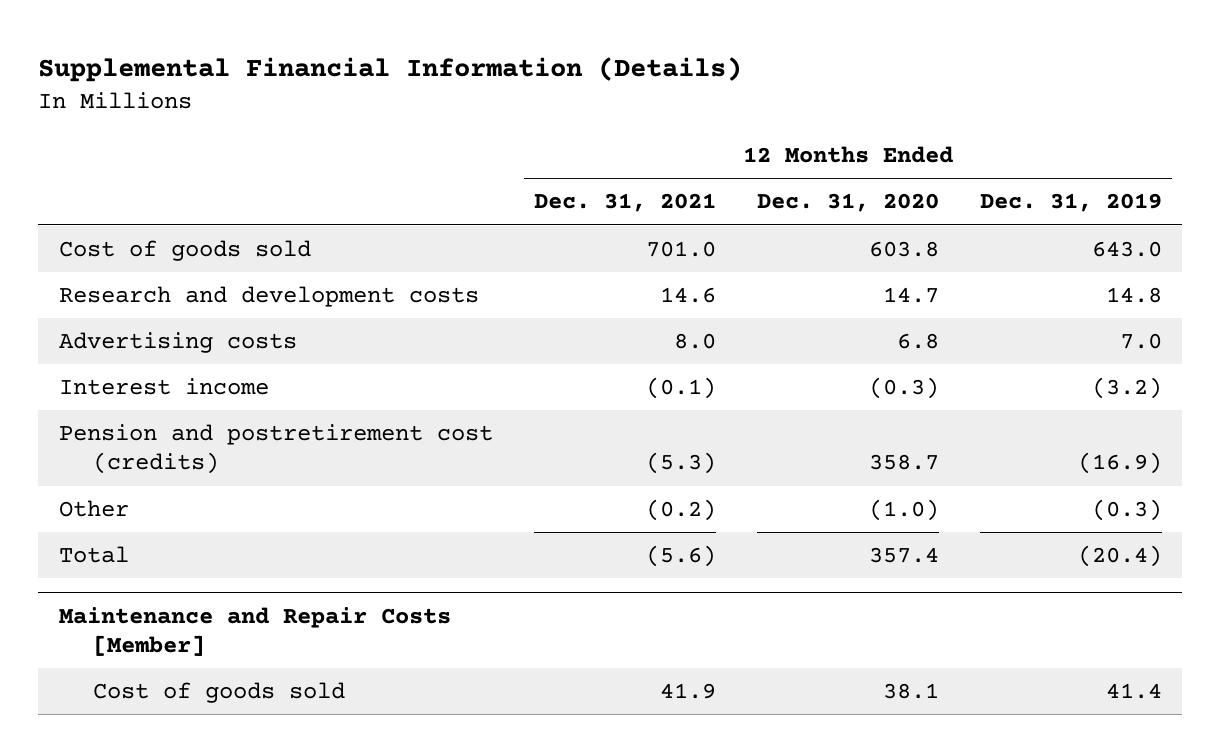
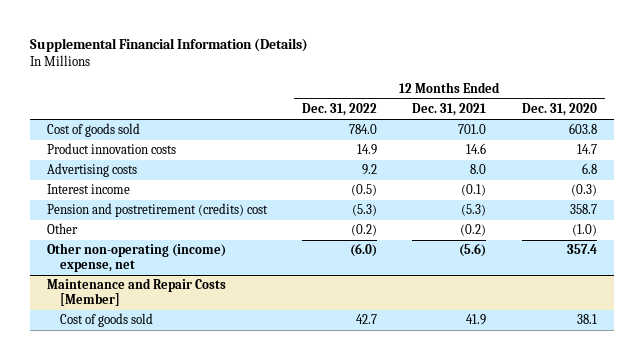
- | 12 Months Ended Dec. 31, 2021 | 12 Months Ended Dec. 31, 2020 | 12 Months Ended Dec. 31, 2019
+ | 12 Months Ended Dec. 31, 2022 | 12 Months Ended Dec. 31, 2021 | 12 Months Ended Dec. 31, 2020
- Research and development costs | 14.6 | 14.7 | 14.8
+ Product innovation costs | 14.9 | 14.6 | 14.7
- Pension and postretirement cost (credits) | (5.3) | 358.7 | (16.9)
+ Pension and postretirement (credits) cost | (5.3) | (5.3) | 358.7
- Total | (5.6) | 357.4 | (20.4)
+ Other non-operating (income) expense, net | (6.0) | (5.6) | 357.4

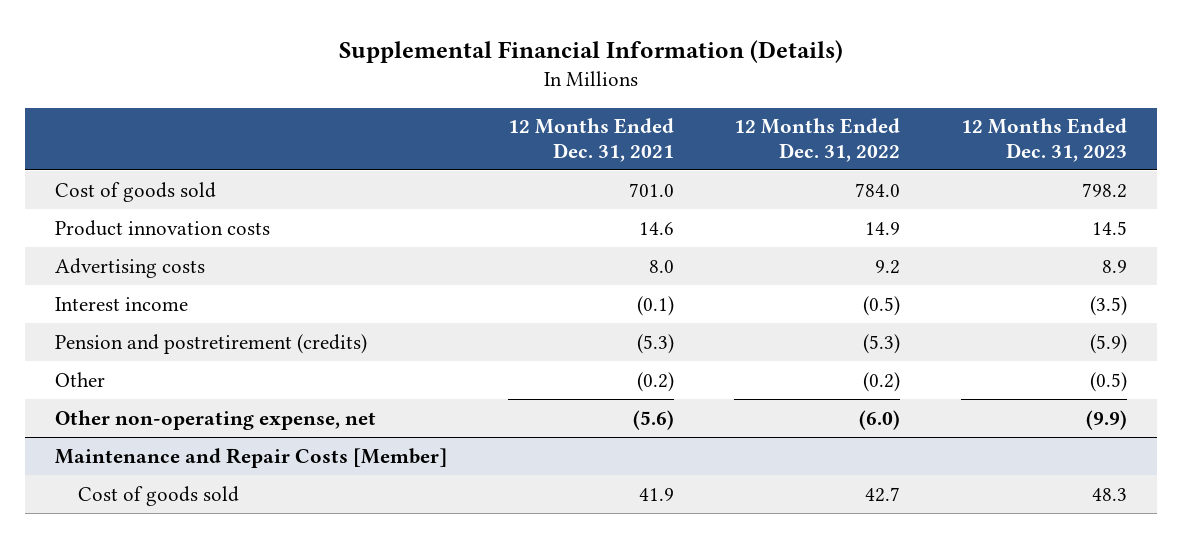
- | 12 Months Ended Dec. 31, 2022 | 12 Months Ended Dec. 31, 2021 | 12 Months Ended Dec. 31, 2020
+ | 12 Months Ended Dec. 31, 2021 | 12 Months Ended Dec. 31, 2022 | 12 Months Ended Dec. 31, 2023
- Pension and postretirement (credits) cost | (5.3) | (5.3) | 358.7
+ Pension and postretirement (credits) | (5.3) | (5.3) | (5.9)
- Other non-operating (income) expense, net | (6.0) | (5.6) | 357.4
+ Other non-operating expense, net | (5.6) | (6.0) | (9.9)

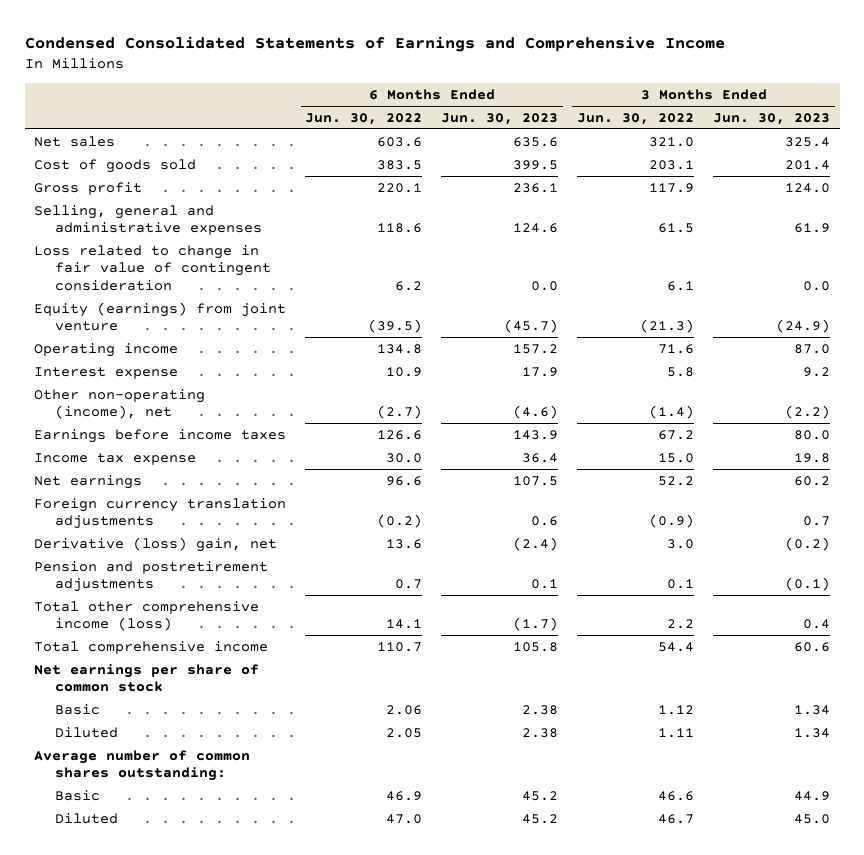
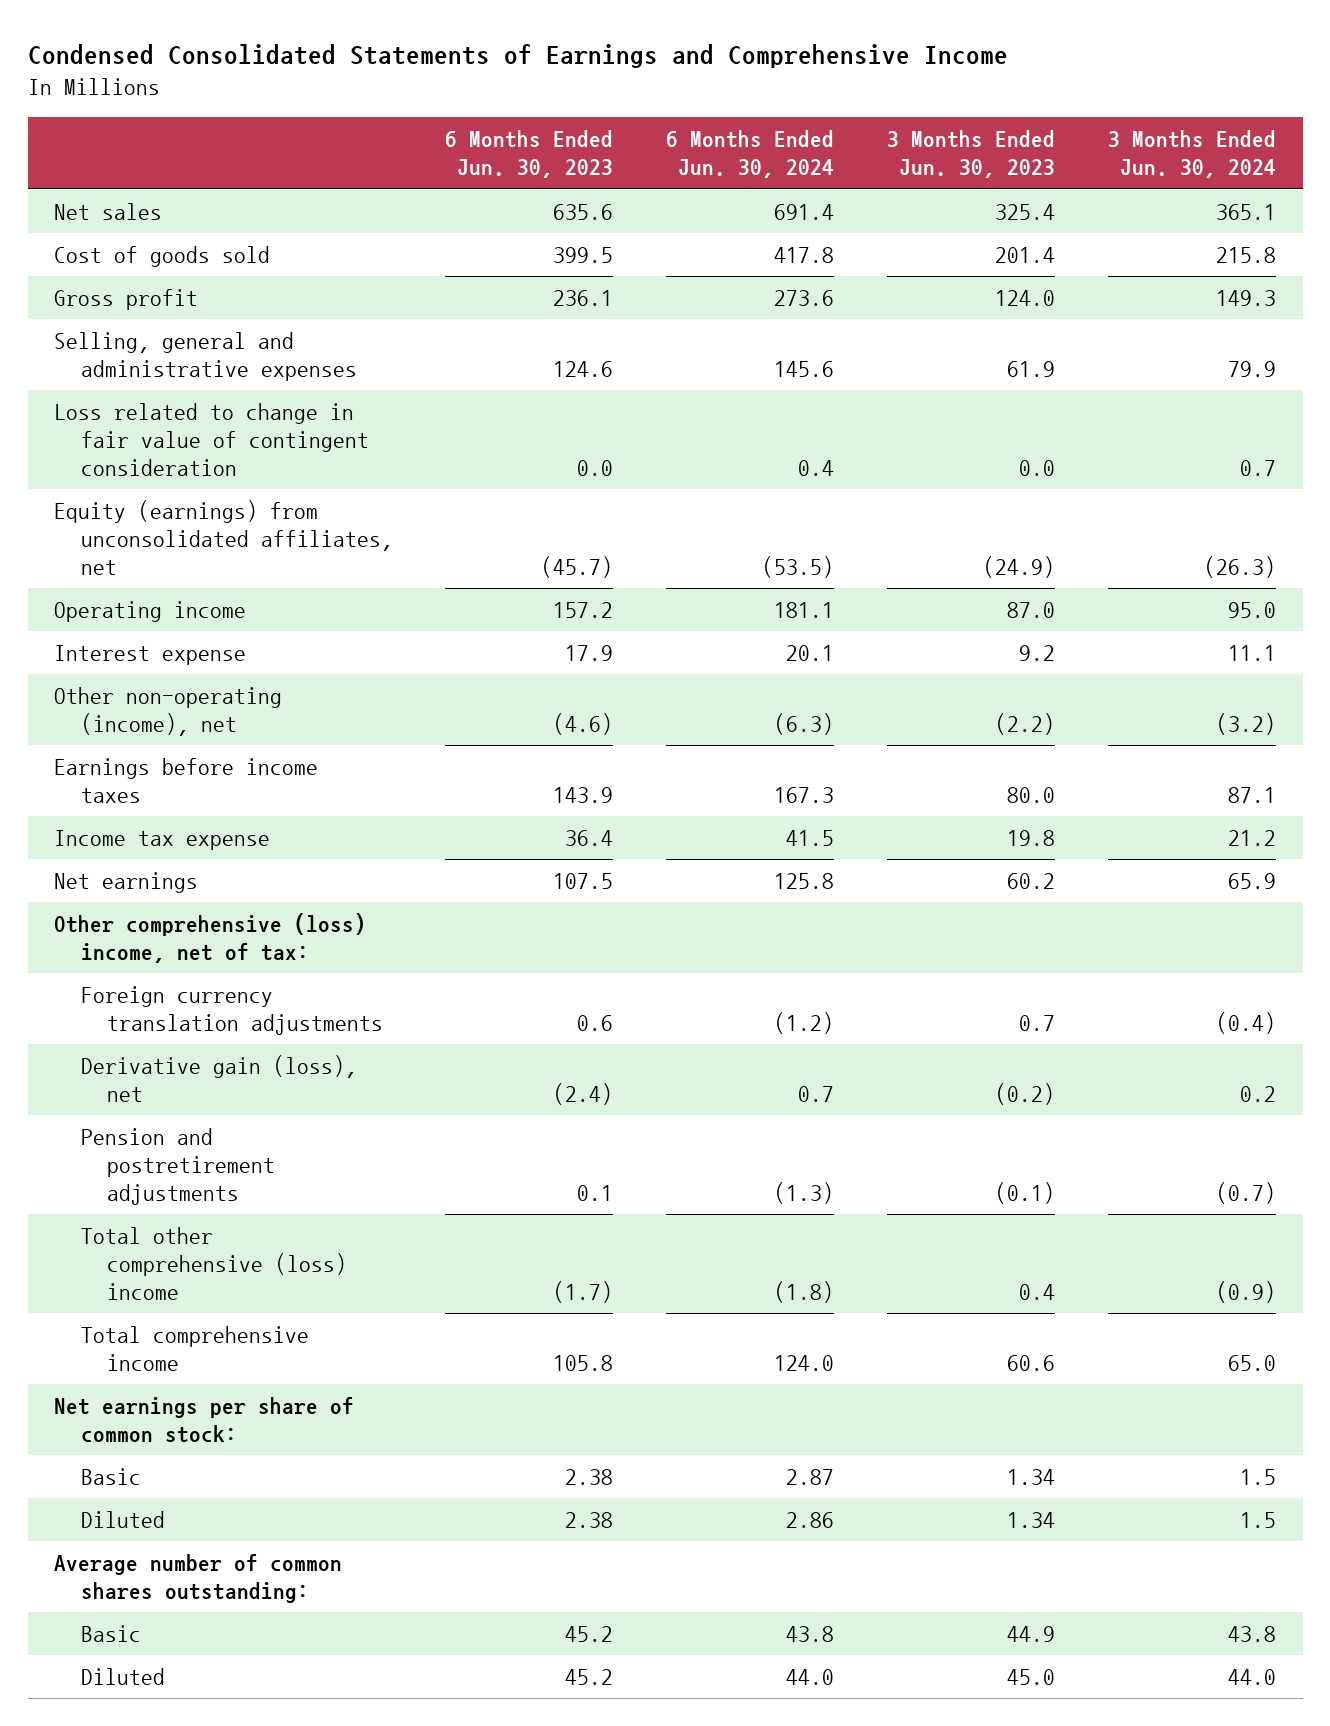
- | 6 Months Ended Jun. 30, 2022 | 6 Months Ended Jun. 30, 2023 | 3 Months Ended Jun. 30, 2022 | 3 Months Ended Jun. 30, 2023
+ | 6 Months Ended Jun. 30, 2023 | 6 Months Ended Jun. 30, 2024 | 3 Months Ended Jun. 30, 2023 | 3 Months Ended Jun. 30, 2024
- Equity (earnings) from joint venture | (39.5) | (45.7) | (21.3) | (24.9)
+ Equity (earnings) from unconsolidated affiliates, net | (45.7) | (53.5) | (24.9) | (26.3)
+ Other comprehensive (loss) income, net of tax:
- Derivative (loss) gain, net | 13.6 | (2.4) | 3.0 | (0.2)
+ Derivative gain (loss), net | (2.4) | 0.7 | (0.2) | 0.2
- Total other comprehensive income (loss) | 14.1 | (1.7) | 2.2 | 0.4
+ Total other comprehensive (loss) income | (1.7) | (1.8) | 0.4 | (0.9)
- Net earnings per share of common stock
+ Net earnings per share of common stock:

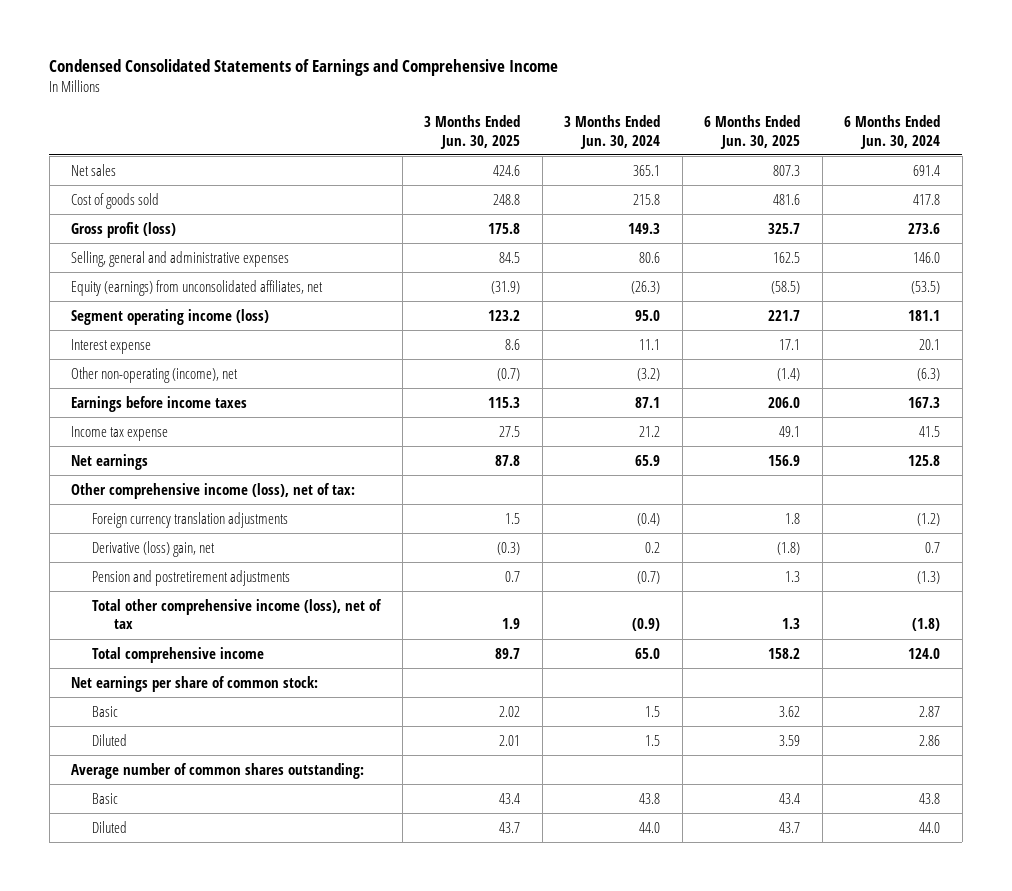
- | 6 Months Ended Jun. 30, 2023 | 6 Months Ended Jun. 30, 2024 | 3 Months Ended Jun. 30, 2023 | 3 Months Ended Jun. 30, 2024
+ | 3 Months Ended Jun. 30, 2025 | 3 Months Ended Jun. 30, 2024 | 6 Months Ended Jun. 30, 2025 | 6 Months Ended Jun. 30, 2024
- Gross profit | 236.1 | 273.6 | 124.0 | 149.3
- Selling, general and administrative expenses | 124.6 | 145.6 | 61.9 | 79.9
- Loss related to change in fair value of contingent consideration | 0.0 | 0.4 | 0.0 | 0.7
+ Gross profit (loss) | 175.8 | 149.3 | 325.7 | 273.6
+ Selling, general and administrative expenses | 84.5 | 80.6 | 162.5 | 146.0
- Operating income | 157.2 | 181.1 | 87.0 | 95.0
+ Segment operating income (loss) | 123.2 | 95.0 | 221.7 | 181.1
- Other comprehensive (loss) income, net of tax:
+ Other comprehensive income (loss), net of tax:
- Derivative gain (loss), net | (2.4) | 0.7 | (0.2) | 0.2
+ Derivative (loss) gain, net | (0.3) | 0.2 | (1.8) | 0.7
- Total other comprehensive (loss) income | (1.7) | (1.8) | 0.4 | (0.9)
+ Total other comprehensive income (loss), net of tax | 1.9 | (0.9) | 1.3 | (1.8)

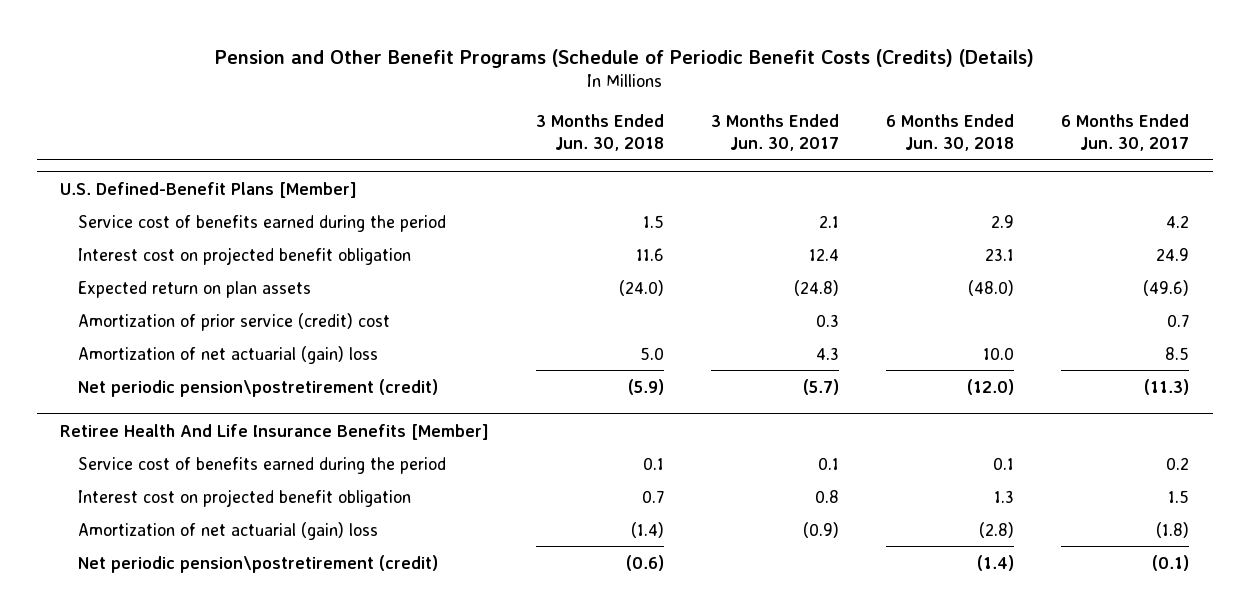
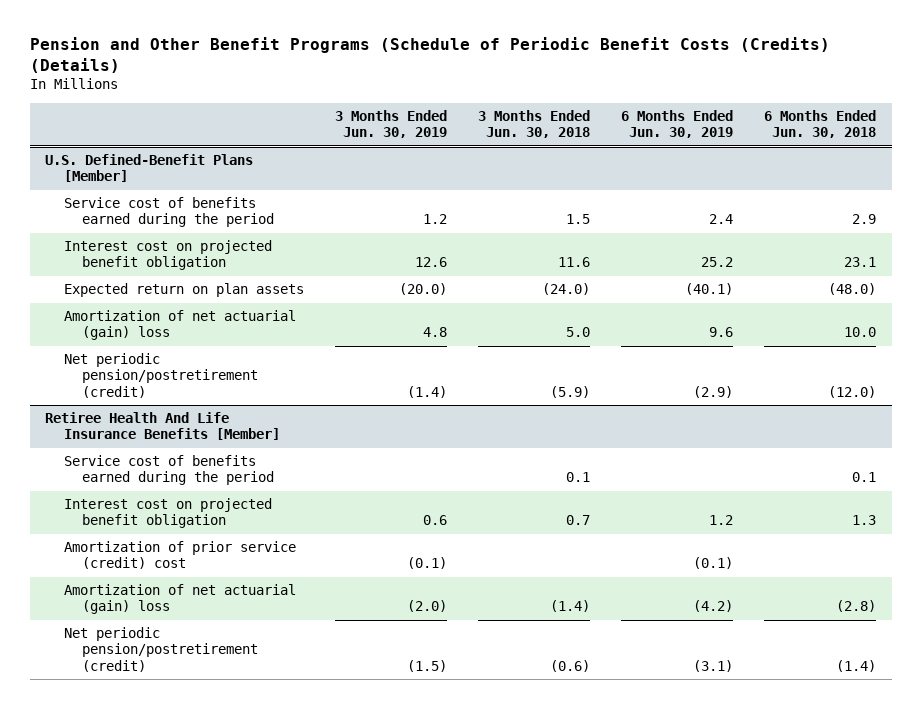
- | 3 Months Ended Jun. 30, 2018 | 3 Months Ended Jun. 30, 2017 | 6 Months Ended Jun. 30, 2018 | 6 Months Ended Jun. 30, 2017
+ | 3 Months Ended Jun. 30, 2019 | 3 Months Ended Jun. 30, 2018 | 6 Months Ended Jun. 30, 2019 | 6 Months Ended Jun. 30, 2018
@ U.S. Defined-Benefit Plans [Member]
- Amortization of prior service (credit) cost | | 0.3 | | 0.7
- Net periodic pension\postretirement (credit) | (5.9) | (5.7) | (12.0) | (11.3)
+ Net periodic pension/postretirement (credit) | (1.4) | (5.9) | (2.9) | (12.0)
@ Retiree Health And Life Insurance Benefits [Member]
+ Amortization of prior service (credit) cost | (0.1) | | (0.1) |
- Net periodic pension\postretirement (credit) | (0.6) | | (1.4) | (0.1)
+ Net periodic pension/postretirement (credit) | (1.5) | (0.6) | (3.1) | (1.4)

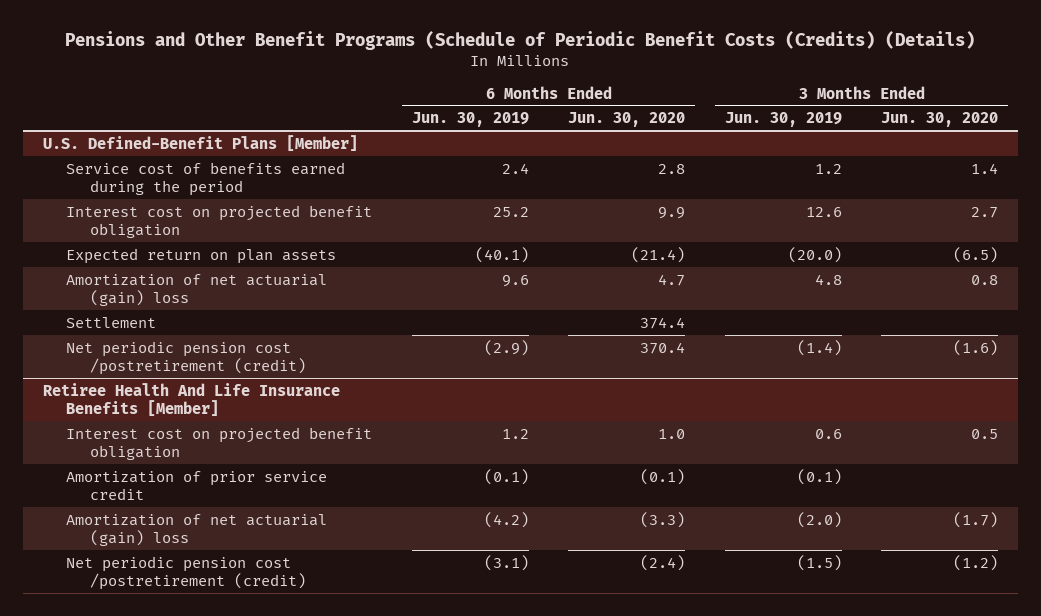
- Pension and Other Benefit Programs (Schedule of Periodic Benefit Costs (Credits) (Details)
+ Pensions and Other Benefit Programs (Schedule of Periodic Benefit Costs (Credits) (Details)
- | 3 Months Ended Jun. 30, 2019 | 3 Months Ended Jun. 30, 2018 | 6 Months Ended Jun. 30, 2019 | 6 Months Ended Jun. 30, 2018
+ | 6 Months Ended Jun. 30, 2019 | 6 Months Ended Jun. 30, 2020 | 3 Months Ended Jun. 30, 2019 | 3 Months Ended Jun. 30, 2020
@ U.S. Defined-Benefit Plans [Member]
- Net periodic pension/postretirement (credit) | (1.4) | (5.9) | (2.9) | (12.0)
+ Settlement | | 374.4 | |
+ Net periodic pension cost /postretirement (credit) | (2.9) | 370.4 | (1.4) | (1.6)
@ Retiree Health And Life Insurance Benefits [Member]
- Service cost of benefits earned during the period | | 0.1 | | 0.1
- Amortization of prior service (credit) cost | (0.1) | | (0.1) |
+ Amortization of prior service credit | (0.1) | (0.1) | (0.1) |
- Net periodic pension/postretirement (credit) | (1.5) | (0.6) | (3.1) | (1.4)
+ Net periodic pension cost /postretirement (credit) | (3.1) | (2.4) | (1.5) | (1.2)

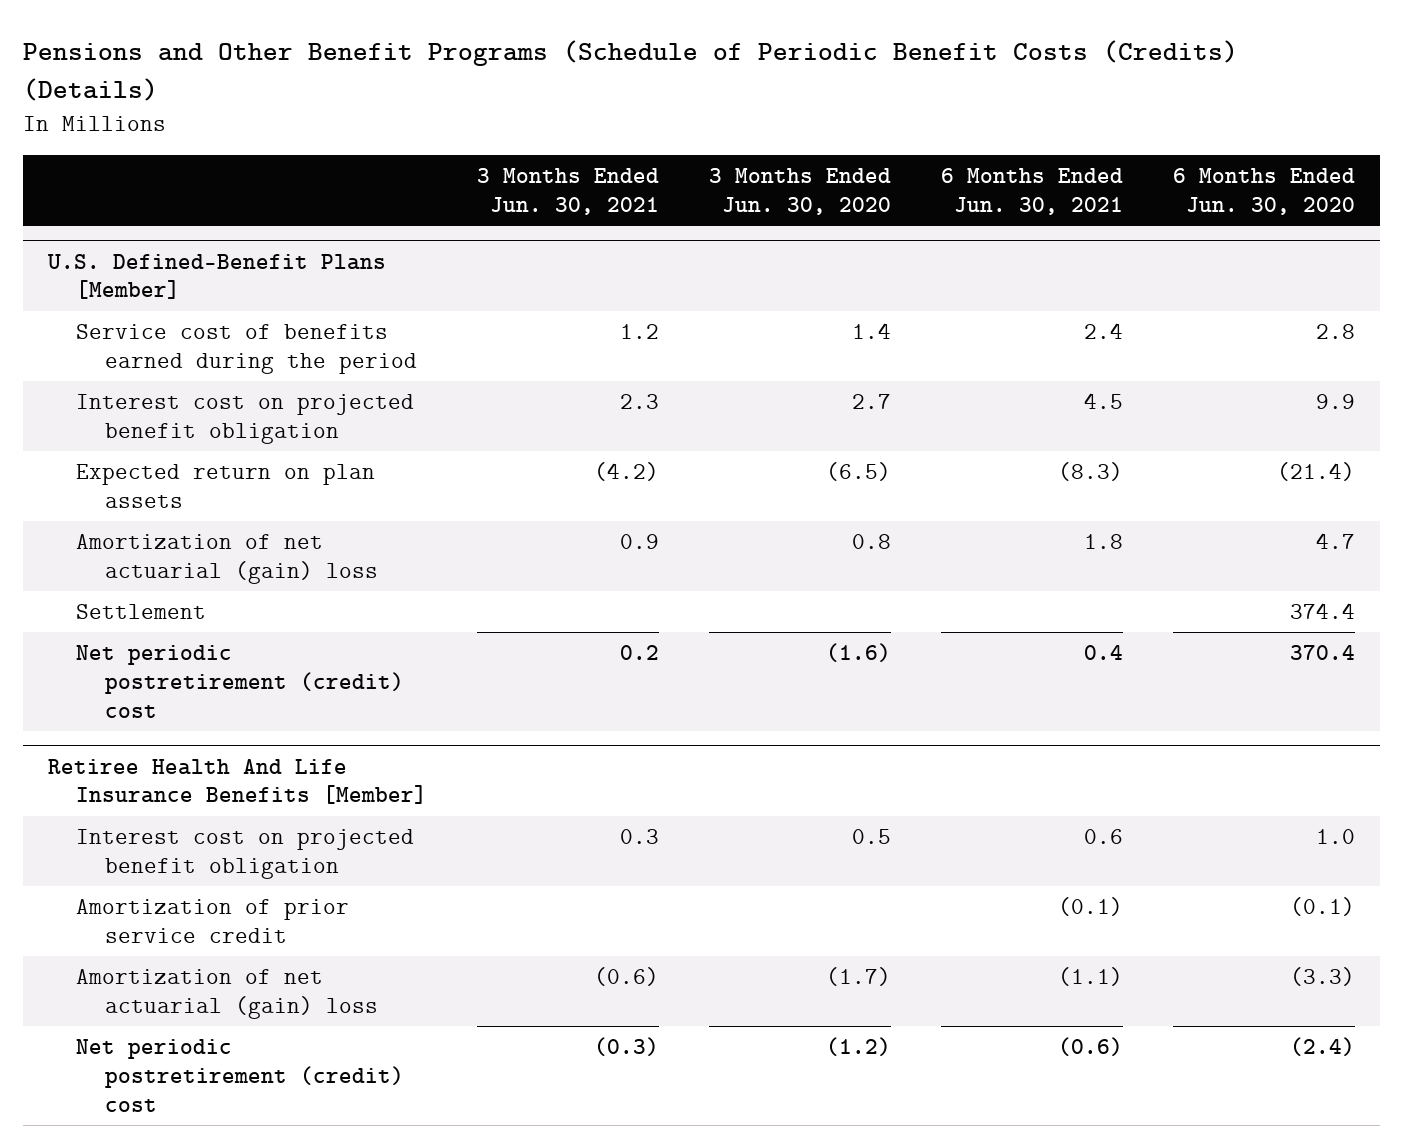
- | 6 Months Ended Jun. 30, 2019 | 6 Months Ended Jun. 30, 2020 | 3 Months Ended Jun. 30, 2019 | 3 Months Ended Jun. 30, 2020
+ | 3 Months Ended Jun. 30, 2021 | 3 Months Ended Jun. 30, 2020 | 6 Months Ended Jun. 30, 2021 | 6 Months Ended Jun. 30, 2020
@ U.S. Defined-Benefit Plans [Member]
- Net periodic pension cost /postretirement (credit) | (2.9) | 370.4 | (1.4) | (1.6)
+ Net periodic postretirement (credit) cost | 0.2 | (1.6) | 0.4 | 370.4
@ Retiree Health And Life Insurance Benefits [Member]
- Net periodic pension cost /postretirement (credit) | (3.1) | (2.4) | (1.5) | (1.2)
+ Net periodic postretirement (credit) cost | (0.3) | (1.2) | (0.6) | (2.4)

